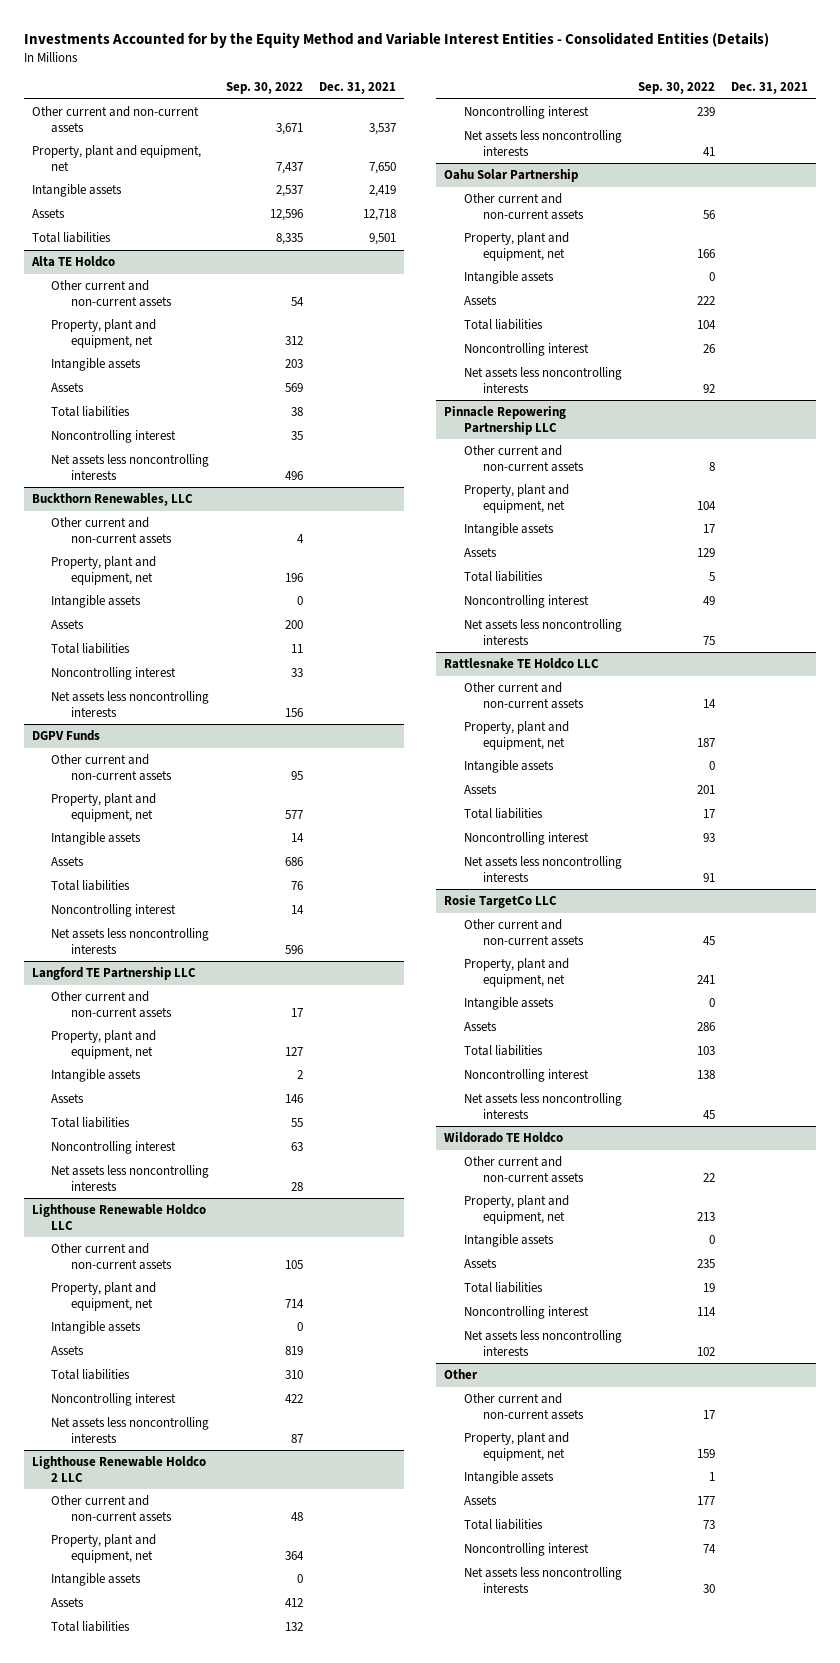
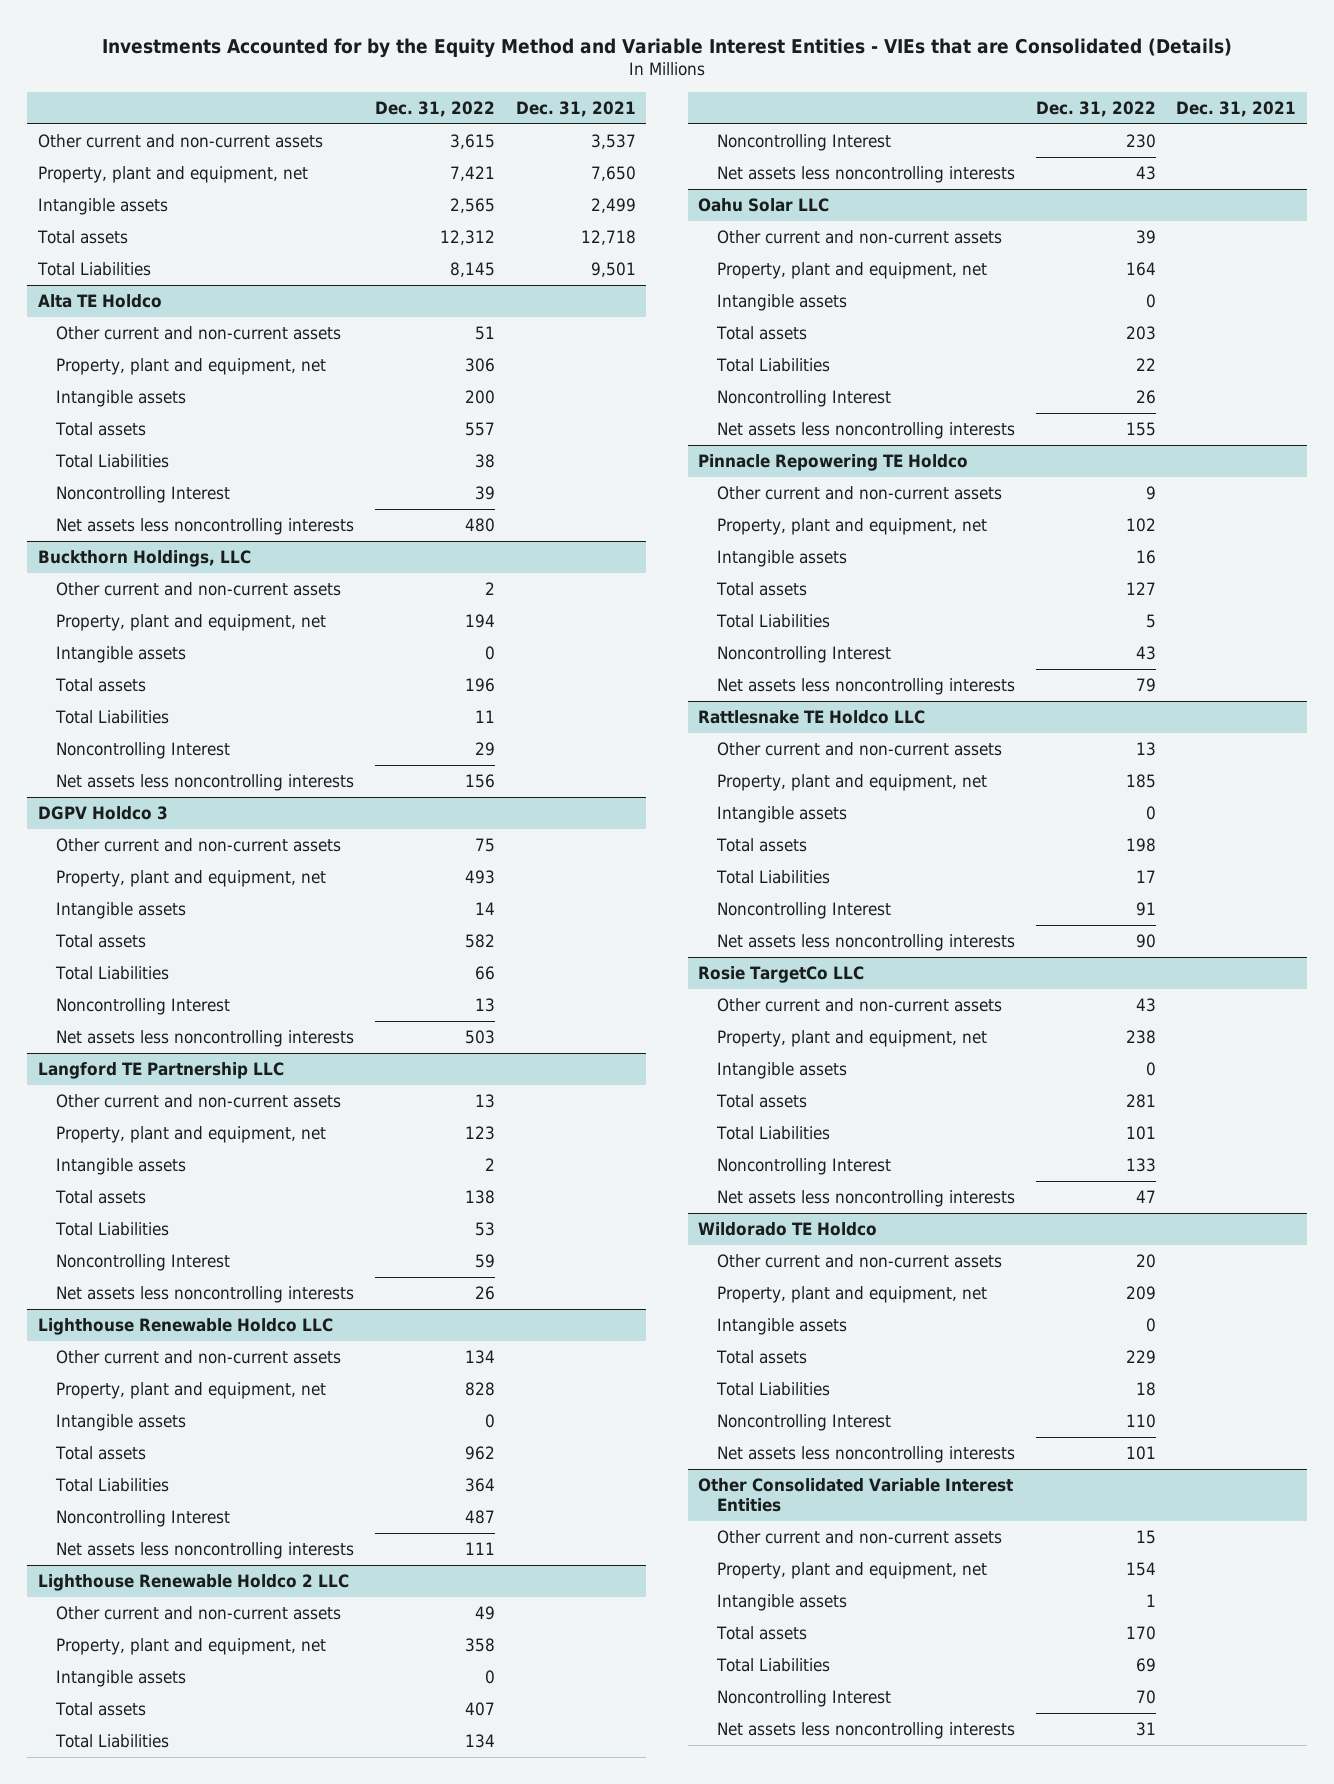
- Investments Accounted for by the Equity Method and Variable Interest Entities - Consolidated Entities (Details)
+ Investments Accounted for by the Equity Method and Variable Interest Entities - VIEs that are Consolidated (Details)
- | Sep. 30, 2022 | Dec. 31, 2021
+ | Dec. 31, 2022 | Dec. 31, 2021
- Intangible assets | 2,537 | 2,419
- Assets | 12,596 | 12,718
- Total liabilities | 8,335 | 9,501
+ Intangible assets | 2,565 | 2,499
+ Total assets | 12,312 | 12,718
+ Total Liabilities | 8,145 | 9,501
@ Alta TE Holdco
- Assets | 569 |
- Total liabilities | 38 |
- Noncontrolling interest | 35 |
+ Total assets | 557 |
+ Total Liabilities | 38 |
+ Noncontrolling Interest | 39 |
- Buckthorn Renewables, LLC
- Other current and non-current assets | 4 |
- Property, plant and equipment, net | 196 |
- Intangible assets | 0 |
- Assets | 200 |
- Total liabilities | 11 |
- Noncontrolling interest | 33 |
- Net assets less noncontrolling interests | 156 |
- DGPV Funds
+ Buckthorn Holdings, LLC
+ Other current and non-current assets | 2 |
+ Property, plant and equipment, net | 194 |
+ Intangible assets | 0 |
+ Total assets | 196 |
+ Total Liabilities | 11 |
+ Noncontrolling Interest | 29 |
+ Net assets less noncontrolling interests | 156 |
+ DGPV Holdco 3
- Assets | 686 |
- Total liabilities | 76 |
- Noncontrolling interest | 14 |
+ Total assets | 582 |
+ Total Liabilities | 66 |
+ Noncontrolling Interest | 13 |
@ Langford TE Partnership LLC
- Assets | 146 |
- Total liabilities | 55 |
- Noncontrolling interest | 63 |
+ Total assets | 138 |
+ Total Liabilities | 53 |
+ Noncontrolling Interest | 59 |
@ Lighthouse Renewable Holdco LLC
- Assets | 819 |
- Total liabilities | 310 |
- Noncontrolling interest | 422 |
+ Total assets | 962 |
+ Total Liabilities | 364 |
+ Noncontrolling Interest | 487 |
@ Lighthouse Renewable Holdco 2 LLC
- Assets | 412 |
- Total liabilities | 132 |
- Noncontrolling interest | 239 |
+ Total assets | 407 |
+ Total Liabilities | 134 |
+ Noncontrolling Interest | 230 |
- Oahu Solar Partnership
+ Oahu Solar LLC
- Assets | 222 |
- Total liabilities | 104 |
- Noncontrolling interest | 26 |
+ Total assets | 203 |
+ Total Liabilities | 22 |
+ Noncontrolling Interest | 26 |
- Pinnacle Repowering Partnership LLC
- Other current and non-current assets | 8 |
- Property, plant and equipment, net | 104 |
- Intangible assets | 17 |
- Assets | 129 |
- Total liabilities | 5 |
- Noncontrolling interest | 49 |
- Net assets less noncontrolling interests | 75 |
+ Pinnacle Repowering TE Holdco
+ Other current and non-current assets | 9 |
+ Property, plant and equipment, net | 102 |
+ Intangible assets | 16 |
+ Total assets | 127 |
+ Total Liabilities | 5 |
+ Noncontrolling Interest | 43 |
+ Net assets less noncontrolling interests | 79 |
@ Rattlesnake TE Holdco LLC
- Assets | 201 |
- Total liabilities | 17 |
- Noncontrolling interest | 93 |
+ Total assets | 198 |
+ Total Liabilities | 17 |
+ Noncontrolling Interest | 91 |
@ Rosie TargetCo LLC
- Assets | 286 |
- Total liabilities | 103 |
- Noncontrolling interest | 138 |
+ Total assets | 281 |
+ Total Liabilities | 101 |
+ Noncontrolling Interest | 133 |
@ Wildorado TE Holdco
- Assets | 235 |
- Total liabilities | 19 |
- Noncontrolling interest | 114 |
+ Total assets | 229 |
+ Total Liabilities | 18 |
+ Noncontrolling Interest | 110 |
- Other
+ Other Consolidated Variable Interest Entities
- Assets | 177 |
- Total liabilities | 73 |
- Noncontrolling interest | 74 |
+ Total assets | 170 |
+ Total Liabilities | 69 |
+ Noncontrolling Interest | 70 |

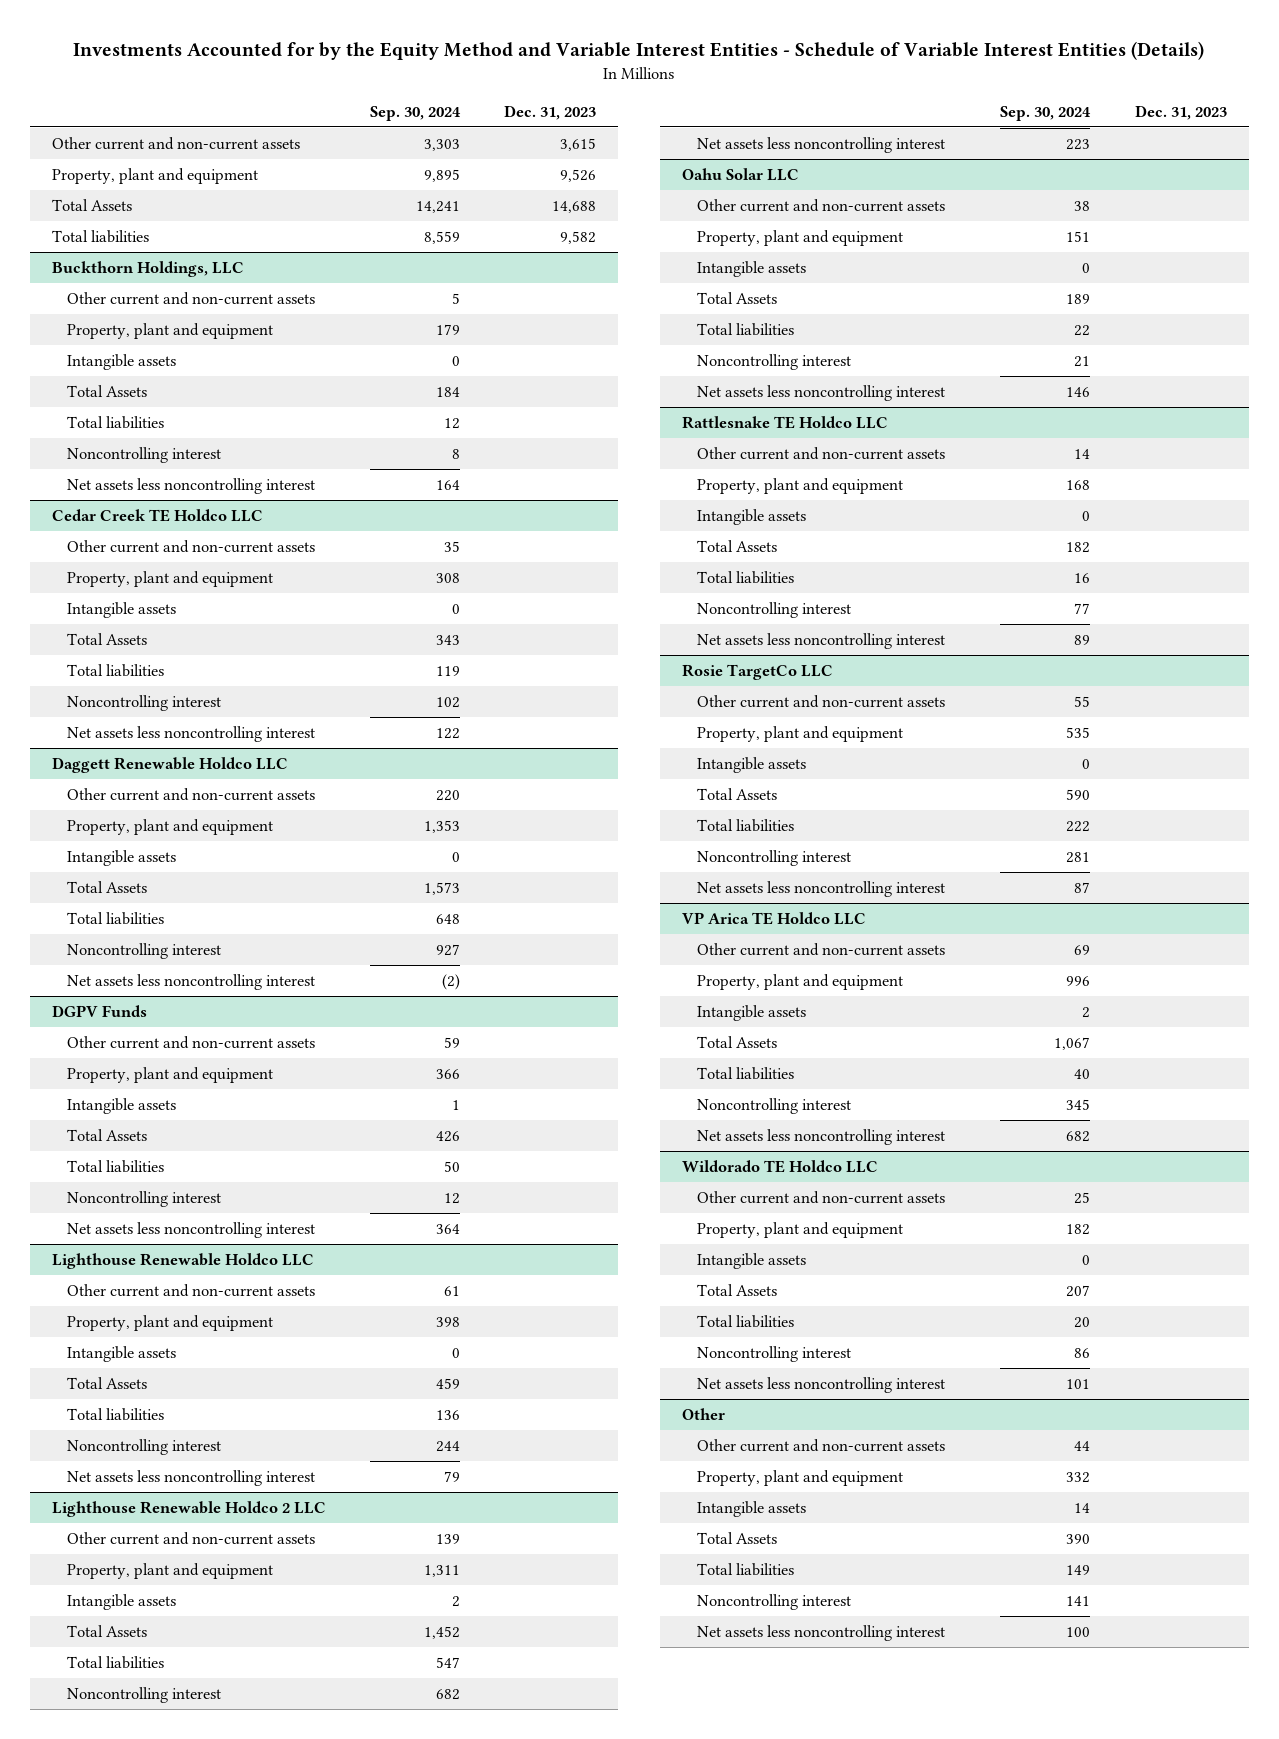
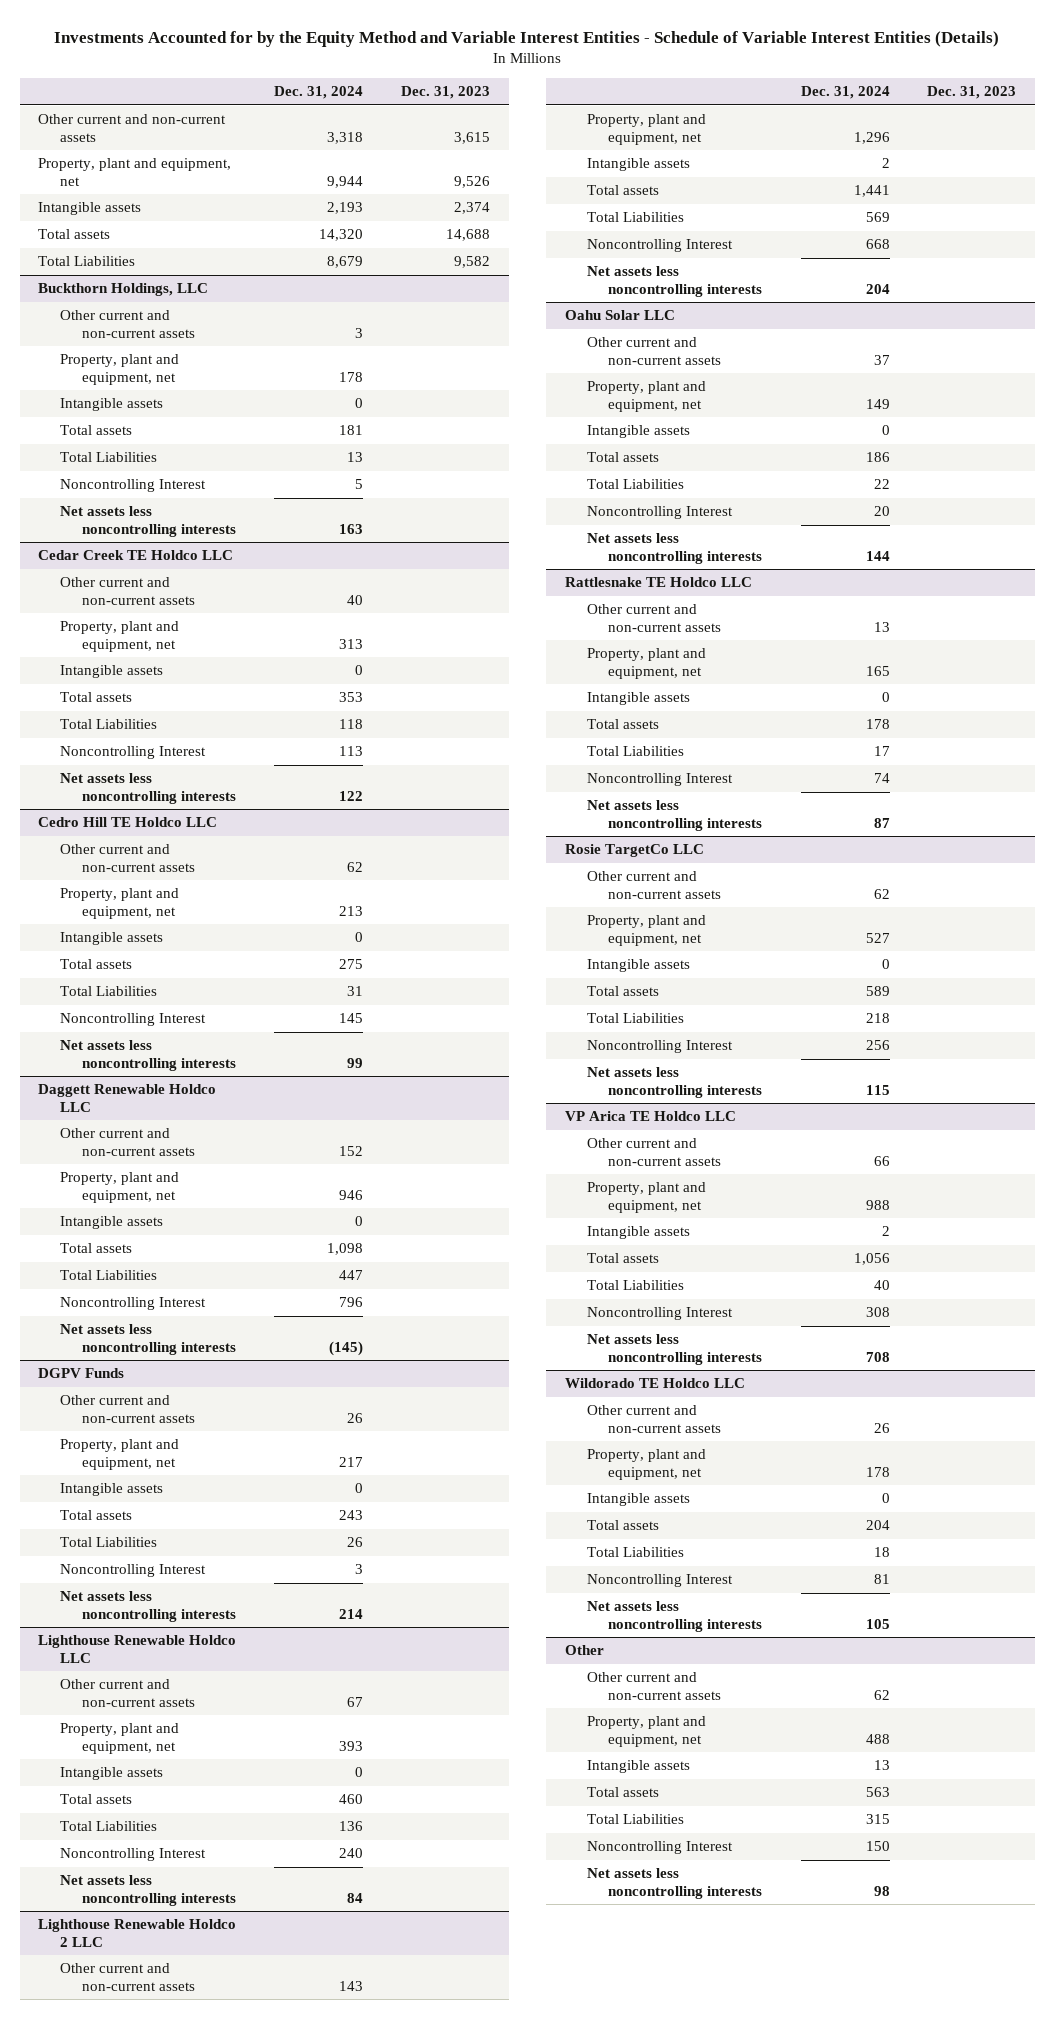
- | Sep. 30, 2024 | Dec. 31, 2023
+ | Dec. 31, 2024 | Dec. 31, 2023
- Property, plant and equipment | 9,895 | 9,526
- Total Assets | 14,241 | 14,688
- Total liabilities | 8,559 | 9,582
+ Property, plant and equipment, net | 9,944 | 9,526
+ Intangible assets | 2,193 | 2,374
+ Total assets | 14,320 | 14,688
+ Total Liabilities | 8,679 | 9,582
@ Buckthorn Holdings, LLC
- Property, plant and equipment | 179 |
+ Property, plant and equipment, net | 178 |
- Total Assets | 184 |
- Total liabilities | 12 |
- Noncontrolling interest | 8 |
- Net assets less noncontrolling interest | 164 |
+ Total assets | 181 |
+ Total Liabilities | 13 |
+ Noncontrolling Interest | 5 |
+ Net assets less noncontrolling interests | 163 |
@ Cedar Creek TE Holdco LLC
- Property, plant and equipment | 308 |
+ Property, plant and equipment, net | 313 |
- Total Assets | 343 |
- Total liabilities | 119 |
- Noncontrolling interest | 102 |
- Net assets less noncontrolling interest | 122 |
+ Total assets | 353 |
+ Total Liabilities | 118 |
+ Noncontrolling Interest | 113 |
+ Net assets less noncontrolling interests | 122 |
+ Cedro Hill TE Holdco LLC
+ Other current and non-current assets | 62 |
+ Property, plant and equipment, net | 213 |
+ Intangible assets | 0 |
+ Total assets | 275 |
+ Total Liabilities | 31 |
+ Noncontrolling Interest | 145 |
+ Net assets less noncontrolling interests | 99 |
@ Daggett Renewable Holdco LLC
- Property, plant and equipment | 1,353 |
+ Property, plant and equipment, net | 946 |
- Total Assets | 1,573 |
- Total liabilities | 648 |
- Noncontrolling interest | 927 |
- Net assets less noncontrolling interest | (2) |
+ Total assets | 1,098 |
+ Total Liabilities | 447 |
+ Noncontrolling Interest | 796 |
+ Net assets less noncontrolling interests | (145) |
@ DGPV Funds
- Property, plant and equipment | 366 |
+ Property, plant and equipment, net | 217 |
- Total Assets | 426 |
- Total liabilities | 50 |
- Noncontrolling interest | 12 |
- Net assets less noncontrolling interest | 364 |
+ Total assets | 243 |
+ Total Liabilities | 26 |
+ Noncontrolling Interest | 3 |
+ Net assets less noncontrolling interests | 214 |
@ Lighthouse Renewable Holdco LLC
- Property, plant and equipment | 398 |
+ Property, plant and equipment, net | 393 |
- Total Assets | 459 |
- Total liabilities | 136 |
- Noncontrolling interest | 244 |
- Net assets less noncontrolling interest | 79 |
+ Total assets | 460 |
+ Total Liabilities | 136 |
+ Noncontrolling Interest | 240 |
+ Net assets less noncontrolling interests | 84 |
@ Lighthouse Renewable Holdco 2 LLC
- Property, plant and equipment | 1,311 |
+ Property, plant and equipment, net | 1,296 |
- Total Assets | 1,452 |
- Total liabilities | 547 |
- Noncontrolling interest | 682 |
- Net assets less noncontrolling interest | 223 |
+ Total assets | 1,441 |
+ Total Liabilities | 569 |
+ Noncontrolling Interest | 668 |
+ Net assets less noncontrolling interests | 204 |
@ Oahu Solar LLC
- Property, plant and equipment | 151 |
+ Property, plant and equipment, net | 149 |
- Total Assets | 189 |
- Total liabilities | 22 |
- Noncontrolling interest | 21 |
- Net assets less noncontrolling interest | 146 |
+ Total assets | 186 |
+ Total Liabilities | 22 |
+ Noncontrolling Interest | 20 |
+ Net assets less noncontrolling interests | 144 |
@ Rattlesnake TE Holdco LLC
- Property, plant and equipment | 168 |
+ Property, plant and equipment, net | 165 |
- Total Assets | 182 |
- Total liabilities | 16 |
- Noncontrolling interest | 77 |
- Net assets less noncontrolling interest | 89 |
+ Total assets | 178 |
+ Total Liabilities | 17 |
+ Noncontrolling Interest | 74 |
+ Net assets less noncontrolling interests | 87 |
@ Rosie TargetCo LLC
- Property, plant and equipment | 535 |
+ Property, plant and equipment, net | 527 |
- Total Assets | 590 |
- Total liabilities | 222 |
- Noncontrolling interest | 281 |
- Net assets less noncontrolling interest | 87 |
+ Total assets | 589 |
+ Total Liabilities | 218 |
+ Noncontrolling Interest | 256 |
+ Net assets less noncontrolling interests | 115 |
@ VP Arica TE Holdco LLC
- Property, plant and equipment | 996 |
+ Property, plant and equipment, net | 988 |
- Total Assets | 1,067 |
- Total liabilities | 40 |
- Noncontrolling interest | 345 |
- Net assets less noncontrolling interest | 682 |
+ Total assets | 1,056 |
+ Total Liabilities | 40 |
+ Noncontrolling Interest | 308 |
+ Net assets less noncontrolling interests | 708 |
@ Wildorado TE Holdco LLC
- Property, plant and equipment | 182 |
+ Property, plant and equipment, net | 178 |
- Total Assets | 207 |
- Total liabilities | 20 |
- Noncontrolling interest | 86 |
- Net assets less noncontrolling interest | 101 |
+ Total assets | 204 |
+ Total Liabilities | 18 |
+ Noncontrolling Interest | 81 |
+ Net assets less noncontrolling interests | 105 |
@ Other
- Property, plant and equipment | 332 |
+ Property, plant and equipment, net | 488 |
- Total Assets | 390 |
- Total liabilities | 149 |
- Noncontrolling interest | 141 |
- Net assets less noncontrolling interest | 100 |
+ Total assets | 563 |
+ Total Liabilities | 315 |
+ Noncontrolling Interest | 150 |
+ Net assets less noncontrolling interests | 98 |

